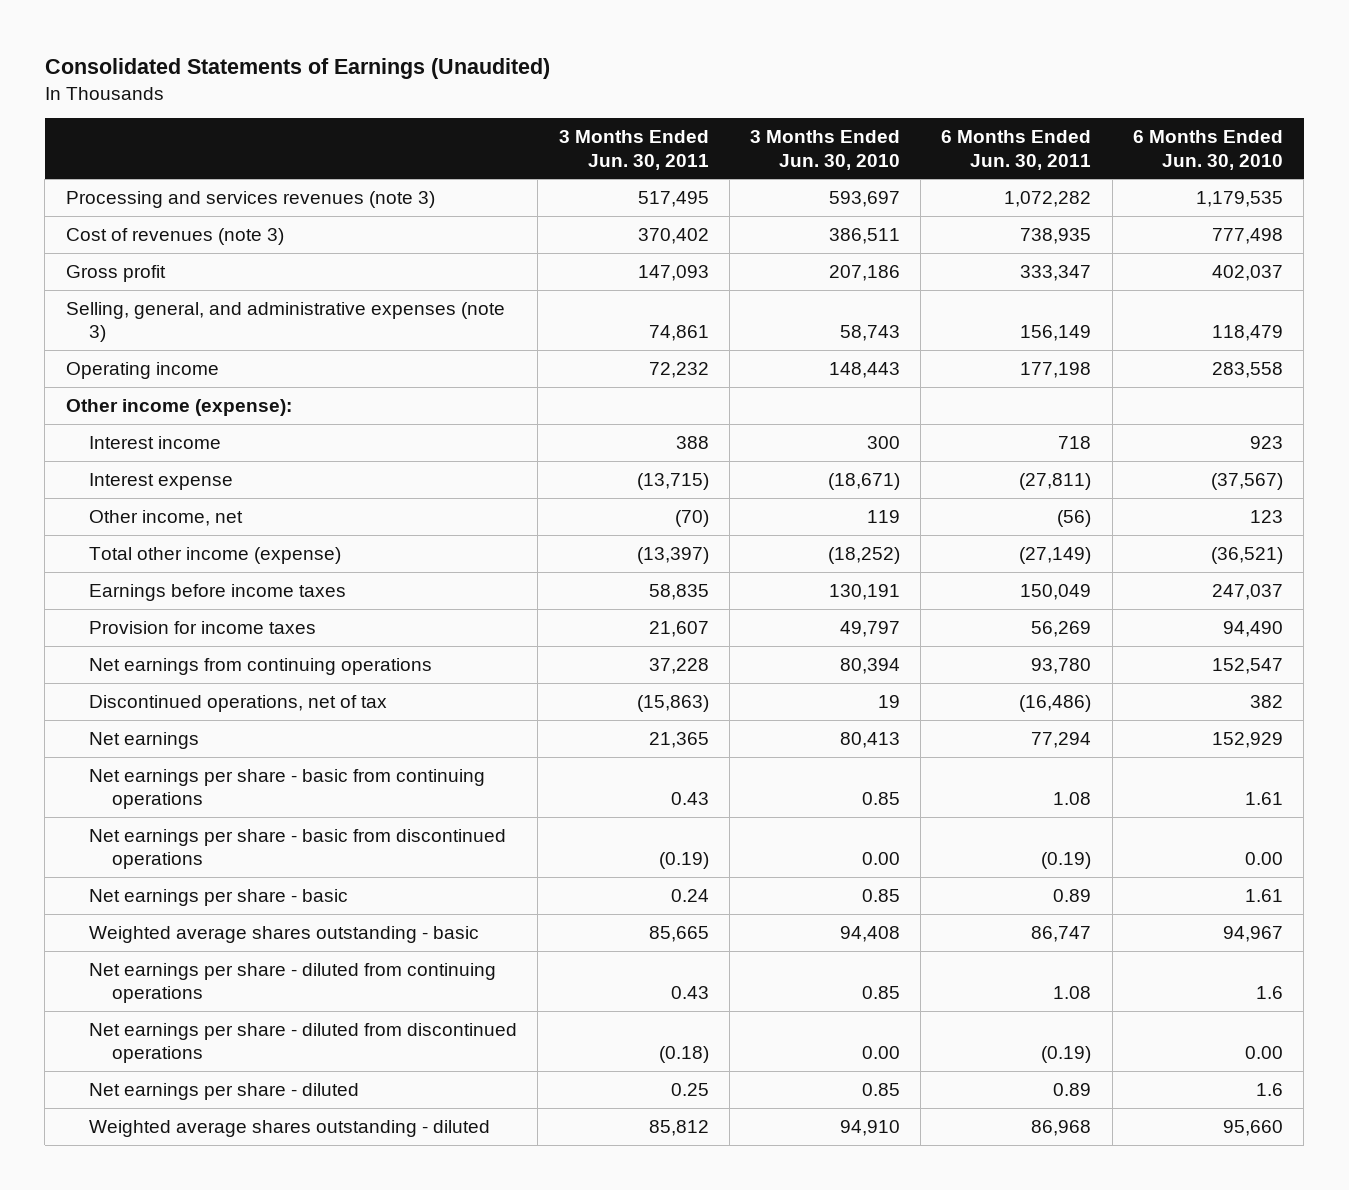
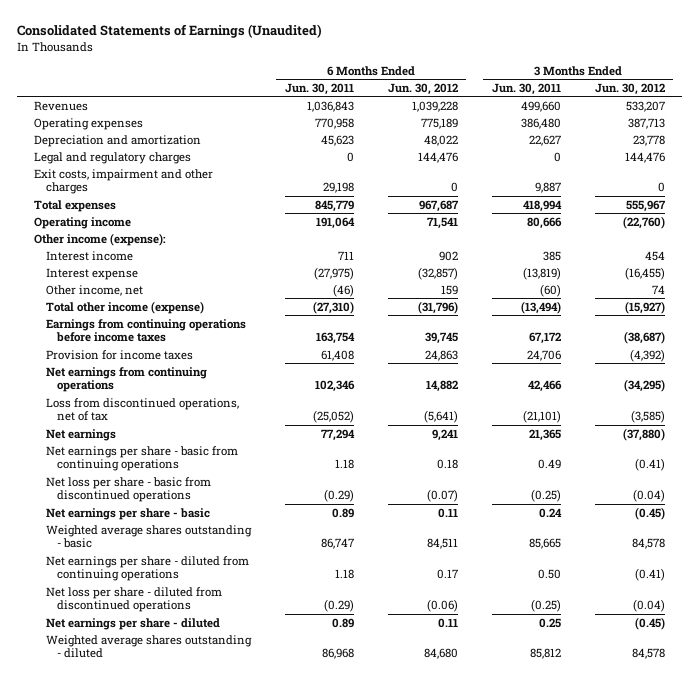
- | 3 Months Ended Jun. 30, 2011 | 3 Months Ended Jun. 30, 2010 | 6 Months Ended Jun. 30, 2011 | 6 Months Ended Jun. 30, 2010
+ | 6 Months Ended Jun. 30, 2011 | 6 Months Ended Jun. 30, 2012 | 3 Months Ended Jun. 30, 2011 | 3 Months Ended Jun. 30, 2012
- Processing and services revenues (note 3) | 517,495 | 593,697 | 1,072,282 | 1,179,535
- Cost of revenues (note 3) | 370,402 | 386,511 | 738,935 | 777,498
- Gross profit | 147,093 | 207,186 | 333,347 | 402,037
- Selling, general, and administrative expenses (note 3) | 74,861 | 58,743 | 156,149 | 118,479
- Operating income | 72,232 | 148,443 | 177,198 | 283,558
+ Revenues | 1,036,843 | 1,039,228 | 499,660 | 533,207
+ Operating expenses | 770,958 | 775,189 | 386,480 | 387,713
+ Depreciation and amortization | 45,623 | 48,022 | 22,627 | 23,778
+ Legal and regulatory charges | 0 | 144,476 | 0 | 144,476
+ Exit costs, impairment and other charges | 29,198 | 0 | 9,887 | 0
+ Total expenses | 845,779 | 967,687 | 418,994 | 555,967
+ Operating income | 191,064 | 71,541 | 80,666 | (22,760)
- Interest income | 388 | 300 | 718 | 923
- Interest expense | (13,715) | (18,671) | (27,811) | (37,567)
- Other income, net | (70) | 119 | (56) | 123
- Total other income (expense) | (13,397) | (18,252) | (27,149) | (36,521)
- Earnings before income taxes | 58,835 | 130,191 | 150,049 | 247,037
- Provision for income taxes | 21,607 | 49,797 | 56,269 | 94,490
- Net earnings from continuing operations | 37,228 | 80,394 | 93,780 | 152,547
- Discontinued operations, net of tax | (15,863) | 19 | (16,486) | 382
+ Interest income | 711 | 902 | 385 | 454
+ Interest expense | (27,975) | (32,857) | (13,819) | (16,455)
+ Other income, net | (46) | 159 | (60) | 74
+ Total other income (expense) | (27,310) | (31,796) | (13,494) | (15,927)
+ Earnings from continuing operations before income taxes | 163,754 | 39,745 | 67,172 | (38,687)
+ Provision for income taxes | 61,408 | 24,863 | 24,706 | (4,392)
+ Net earnings from continuing operations | 102,346 | 14,882 | 42,466 | (34,295)
+ Loss from discontinued operations, net of tax | (25,052) | (5,641) | (21,101) | (3,585)
- Net earnings per share - basic from continuing operations | 0.43 | 0.85 | 1.08 | 1.61
- Net earnings per share - basic from discontinued operations | (0.19) | 0.00 | (0.19) | 0.00
+ Net earnings per share - basic from continuing operations | 1.18 | 0.18 | 0.49 | (0.41)
+ Net loss per share - basic from discontinued operations | (0.29) | (0.07) | (0.25) | (0.04)
- Net earnings per share - diluted from continuing operations | 0.43 | 0.85 | 1.08 | 1.6
- Net earnings per share - diluted from discontinued operations | (0.18) | 0.00 | (0.19) | 0.00
+ Net earnings per share - diluted from continuing operations | 1.18 | 0.17 | 0.50 | (0.41)
+ Net loss per share - diluted from discontinued operations | (0.29) | (0.06) | (0.25) | (0.04)

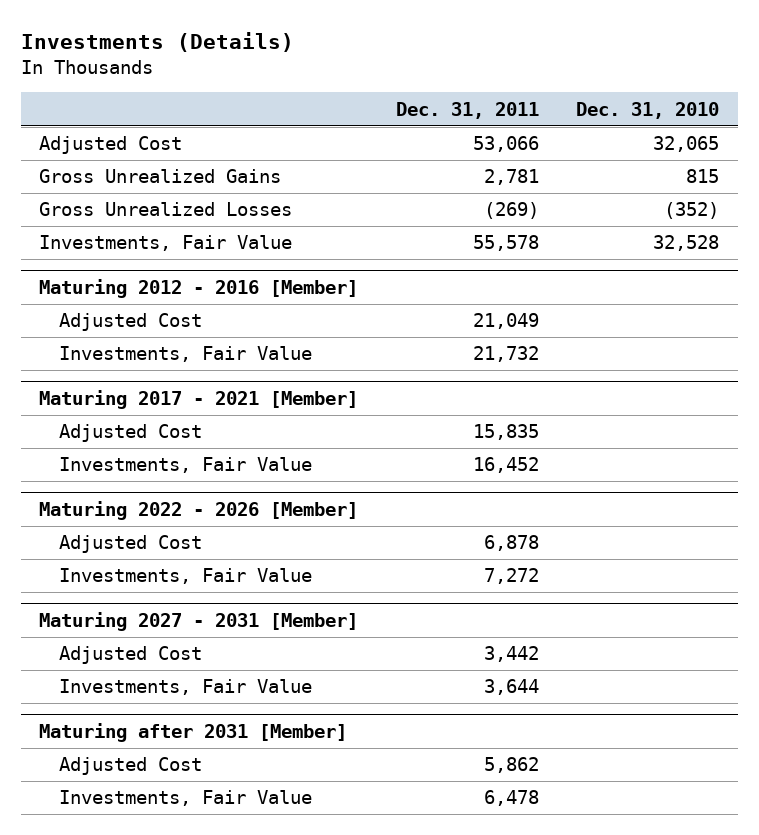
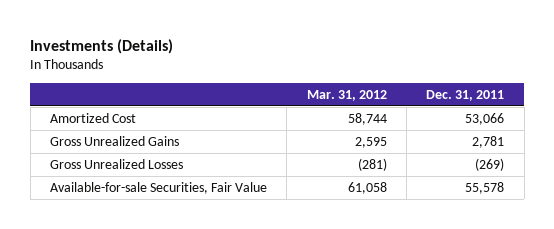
- | Dec. 31, 2011 | Dec. 31, 2010
+ | Mar. 31, 2012 | Dec. 31, 2011
- Adjusted Cost | 53,066 | 32,065
+ Amortized Cost | 58,744 | 53,066
- Investments, Fair Value | 55,578 | 32,528
- Maturing 2012 - 2016 [Member]
- Adjusted Cost | 21,049 |
- Investments, Fair Value | 21,732 |
- Maturing 2017 - 2021 [Member]
- Adjusted Cost | 15,835 |
- Investments, Fair Value | 16,452 |
- Maturing 2022 - 2026 [Member]
- Adjusted Cost | 6,878 |
- Investments, Fair Value | 7,272 |
- Maturing 2027 - 2031 [Member]
- Adjusted Cost | 3,442 |
- Investments, Fair Value | 3,644 |
- Maturing after 2031 [Member]
- Adjusted Cost | 5,862 |
- Investments, Fair Value | 6,478 |
+ Available-for-sale Securities, Fair Value | 61,058 | 55,578

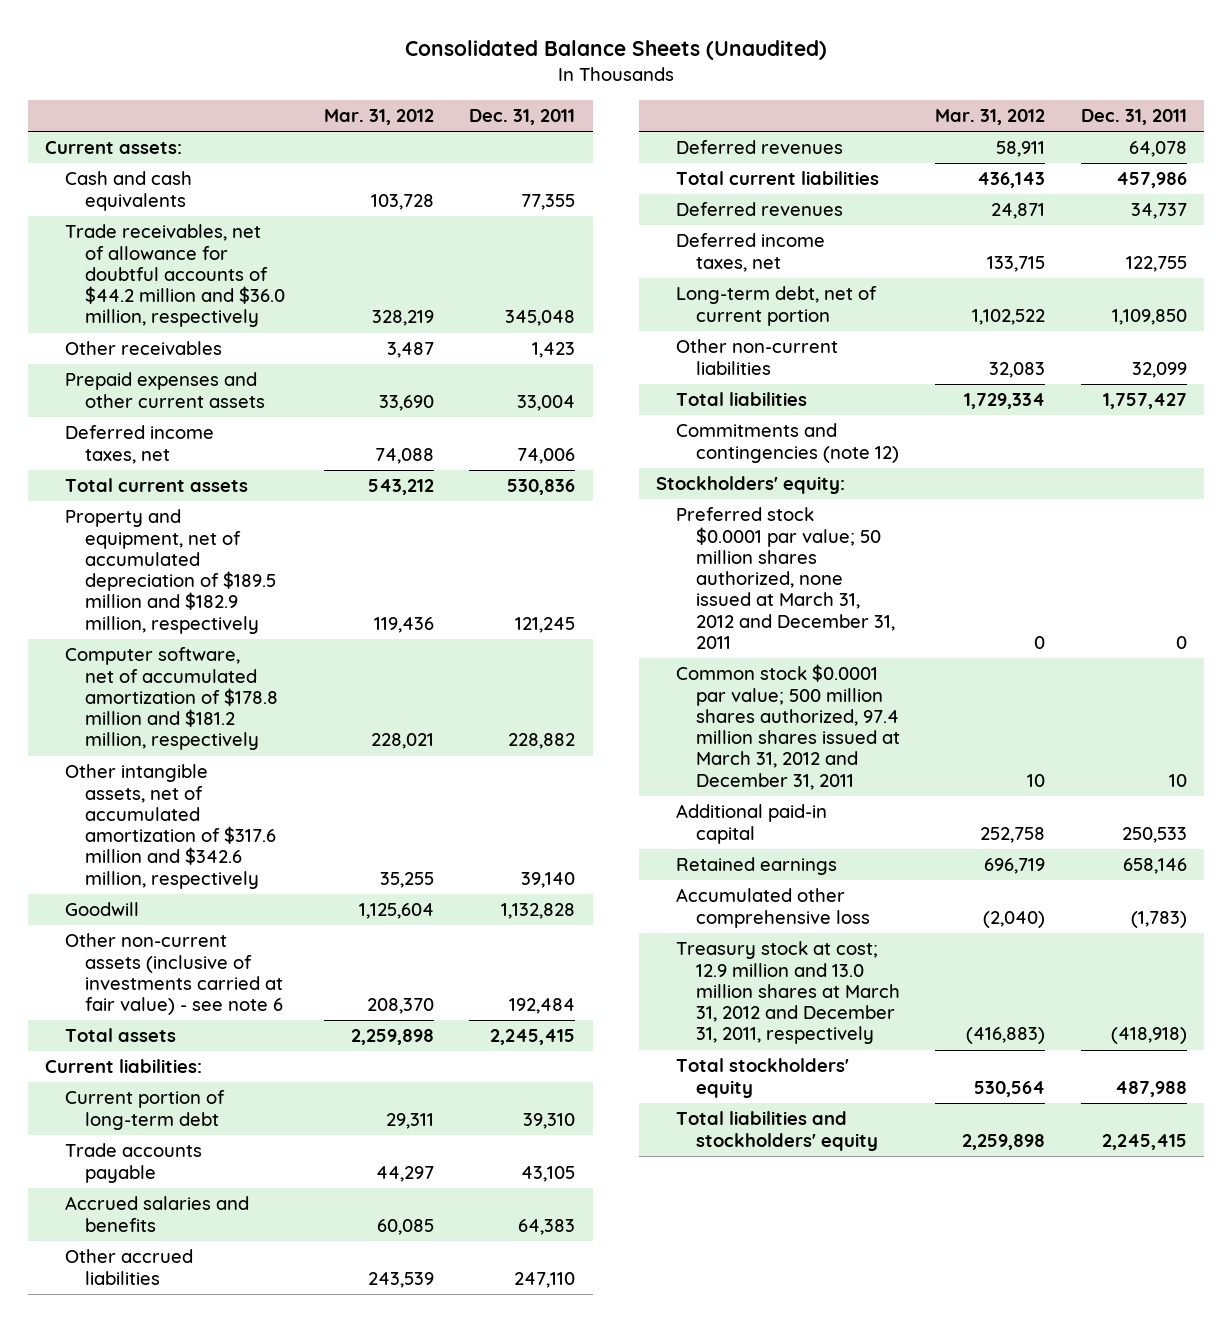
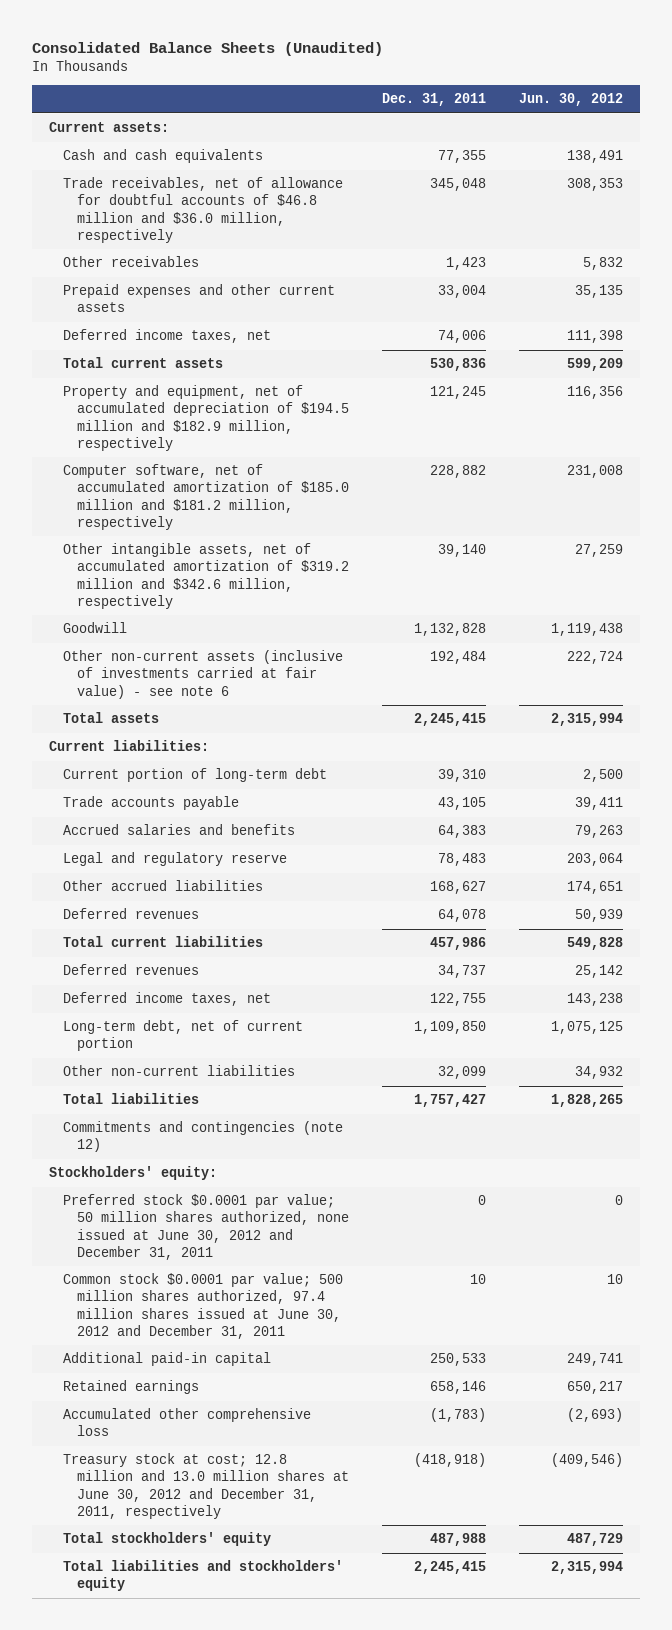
- | Mar. 31, 2012 | Dec. 31, 2011
+ | Dec. 31, 2011 | Jun. 30, 2012
- Trade receivables, net of allowance for doubtful accounts of $44.2 million and $36.0 million, respectively | 328,219 | 345,048
+ Trade receivables, net of allowance for doubtful accounts of $46.8 million and $36.0 million, respectively | 345,048 | 308,353
- Property and equipment, net of accumulated depreciation of $189.5 million and $182.9 million, respectively | 119,436 | 121,245
- Computer software, net of accumulated amortization of $178.8 million and $181.2 million, respectively | 228,021 | 228,882
- Other intangible assets, net of accumulated amortization of $317.6 million and $342.6 million, respectively | 35,255 | 39,140
+ Property and equipment, net of accumulated depreciation of $194.5 million and $182.9 million, respectively | 121,245 | 116,356
+ Computer software, net of accumulated amortization of $185.0 million and $181.2 million, respectively | 228,882 | 231,008
+ Other intangible assets, net of accumulated amortization of $319.2 million and $342.6 million, respectively | 39,140 | 27,259
- Other accrued liabilities | 243,539 | 247,110
+ Legal and regulatory reserve | 78,483 | 203,064
+ Other accrued liabilities | 168,627 | 174,651
- Preferred stock $0.0001 par value; 50 million shares authorized, none issued at March 31, 2012 and December 31, 2011 | 0 | 0
- Common stock $0.0001 par value; 500 million shares authorized, 97.4 million shares issued at March 31, 2012 and December 31, 2011 | 10 | 10
+ Preferred stock $0.0001 par value; 50 million shares authorized, none issued at June 30, 2012 and December 31, 2011 | 0 | 0
+ Common stock $0.0001 par value; 500 million shares authorized, 97.4 million shares issued at June 30, 2012 and December 31, 2011 | 10 | 10
- Treasury stock at cost; 12.9 million and 13.0 million shares at March 31, 2012 and December 31, 2011, respectively | (416,883) | (418,918)
+ Treasury stock at cost; 12.8 million and 13.0 million shares at June 30, 2012 and December 31, 2011, respectively | (418,918) | (409,546)

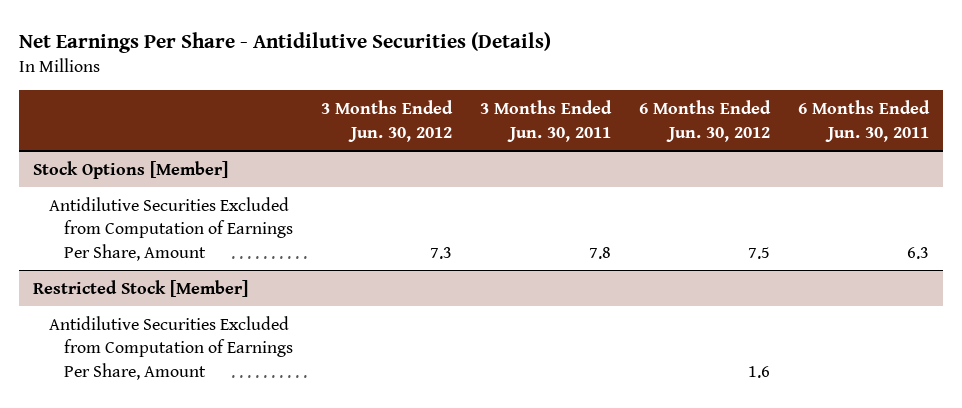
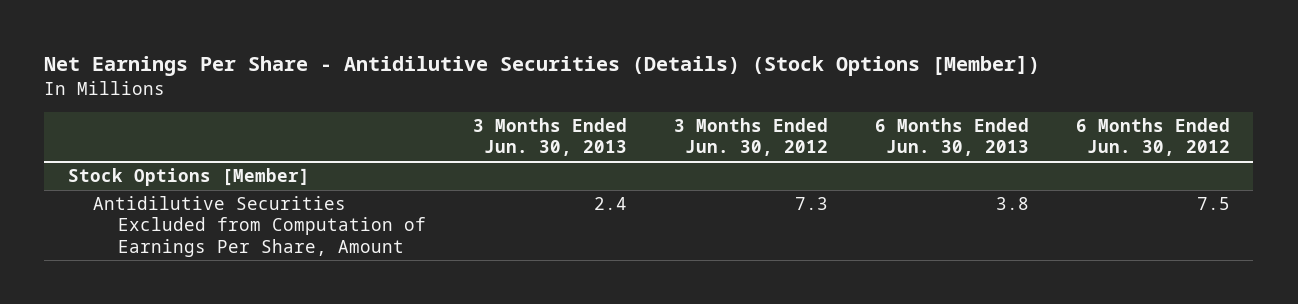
- Net Earnings Per Share - Antidilutive Securities (Details)
+ Net Earnings Per Share - Antidilutive Securities (Details) (Stock Options [Member])
- | 3 Months Ended Jun. 30, 2012 | 3 Months Ended Jun. 30, 2011 | 6 Months Ended Jun. 30, 2012 | 6 Months Ended Jun. 30, 2011
+ | 3 Months Ended Jun. 30, 2013 | 3 Months Ended Jun. 30, 2012 | 6 Months Ended Jun. 30, 2013 | 6 Months Ended Jun. 30, 2012
- Restricted Stock [Member]
- Antidilutive Securities Excluded from Computation of Earnings Per Share, Amount | | | 1.6 |

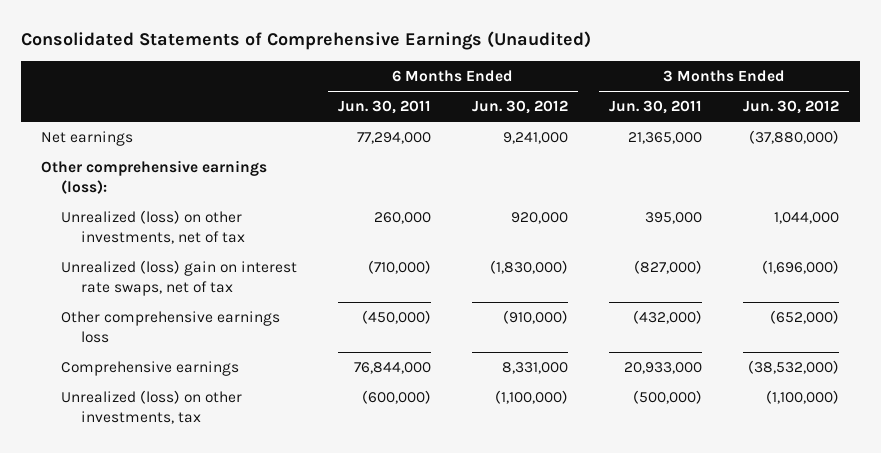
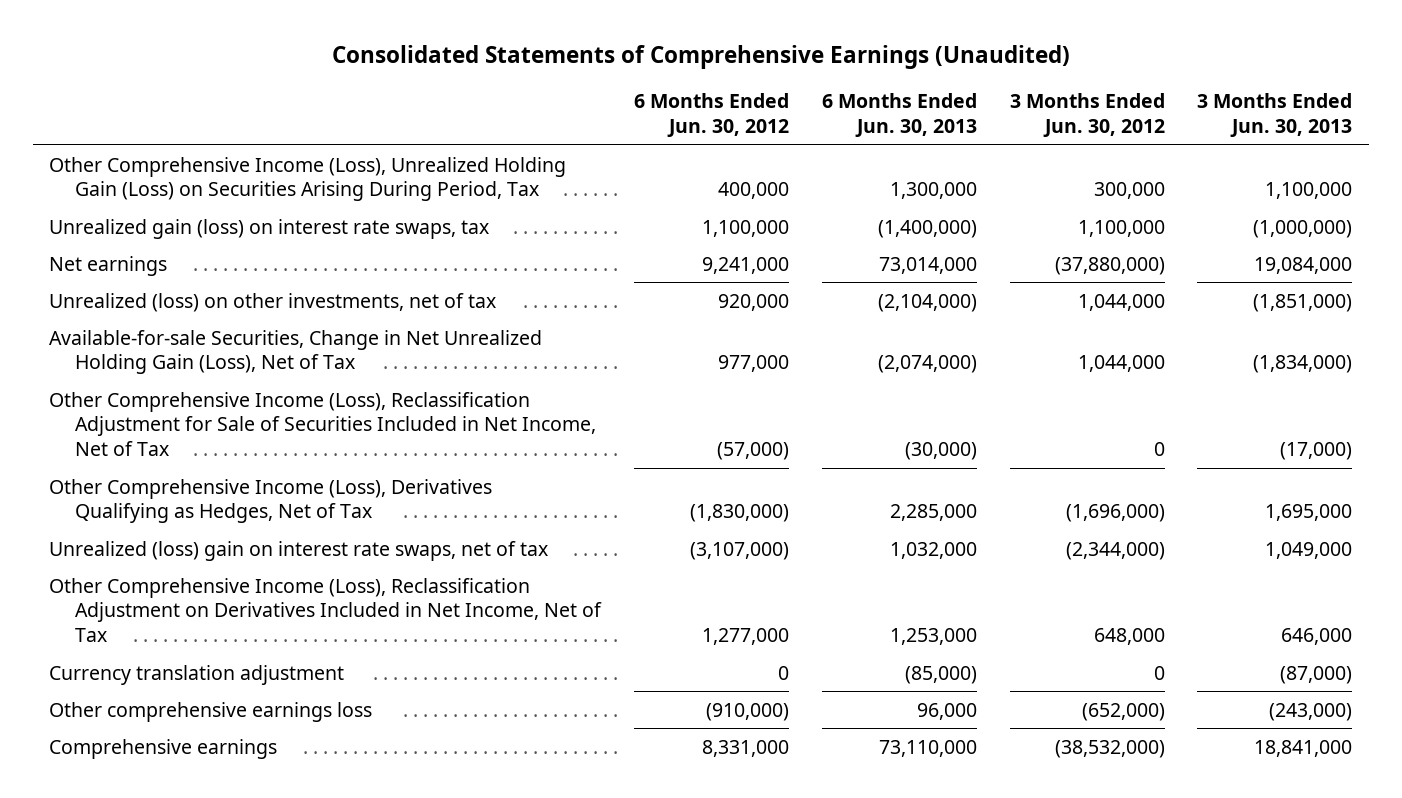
- | 6 Months Ended Jun. 30, 2011 | 6 Months Ended Jun. 30, 2012 | 3 Months Ended Jun. 30, 2011 | 3 Months Ended Jun. 30, 2012
+ | 6 Months Ended Jun. 30, 2012 | 6 Months Ended Jun. 30, 2013 | 3 Months Ended Jun. 30, 2012 | 3 Months Ended Jun. 30, 2013
+ Other Comprehensive Income (Loss), Unrealized Holding Gain (Loss) on Securities Arising During Period, Tax | 400,000 | 1,300,000 | 300,000 | 1,100,000
+ Unrealized gain (loss) on interest rate swaps, tax | 1,100,000 | (1,400,000) | 1,100,000 | (1,000,000)
- Other comprehensive earnings (loss):
- Unrealized (loss) gain on interest rate swaps, net of tax | (710,000) | (1,830,000) | (827,000) | (1,696,000)
+ Available-for-sale Securities, Change in Net Unrealized Holding Gain (Loss), Net of Tax | 977,000 | (2,074,000) | 1,044,000 | (1,834,000)
+ Other Comprehensive Income (Loss), Reclassification Adjustment for Sale of Securities Included in Net Income, Net of Tax | (57,000) | (30,000) | 0 | (17,000)
+ Other Comprehensive Income (Loss), Derivatives Qualifying as Hedges, Net of Tax | (1,830,000) | 2,285,000 | (1,696,000) | 1,695,000
+ Unrealized (loss) gain on interest rate swaps, net of tax | (3,107,000) | 1,032,000 | (2,344,000) | 1,049,000
+ Other Comprehensive Income (Loss), Reclassification Adjustment on Derivatives Included in Net Income, Net of Tax | 1,277,000 | 1,253,000 | 648,000 | 646,000
+ Currency translation adjustment | 0 | (85,000) | 0 | (87,000)
- Unrealized (loss) on other investments, tax | (600,000) | (1,100,000) | (500,000) | (1,100,000)

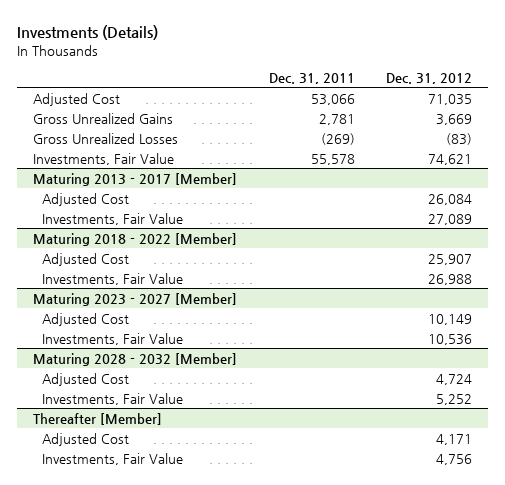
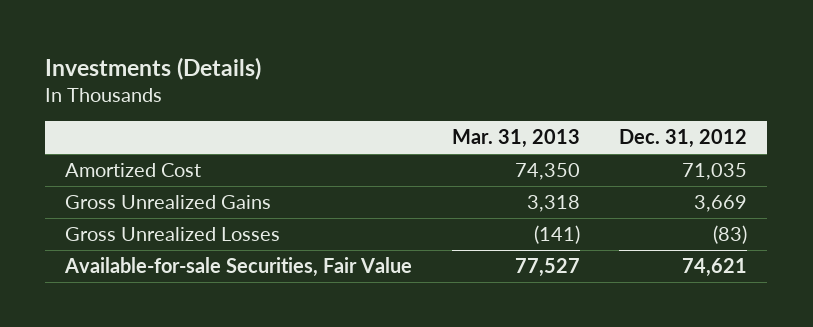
- | Dec. 31, 2011 | Dec. 31, 2012
+ | Mar. 31, 2013 | Dec. 31, 2012
- Adjusted Cost | 53,066 | 71,035
+ Amortized Cost | 74,350 | 71,035
- Investments, Fair Value | 55,578 | 74,621
- Maturing 2013 - 2017 [Member]
- Adjusted Cost | | 26,084
- Investments, Fair Value | | 27,089
- Maturing 2018 - 2022 [Member]
- Adjusted Cost | | 25,907
- Investments, Fair Value | | 26,988
- Maturing 2023 - 2027 [Member]
- Adjusted Cost | | 10,149
- Investments, Fair Value | | 10,536
- Maturing 2028 - 2032 [Member]
- Adjusted Cost | | 4,724
- Investments, Fair Value | | 5,252
- Thereafter [Member]
- Adjusted Cost | | 4,171
- Investments, Fair Value | | 4,756
+ Available-for-sale Securities, Fair Value | 77,527 | 74,621

